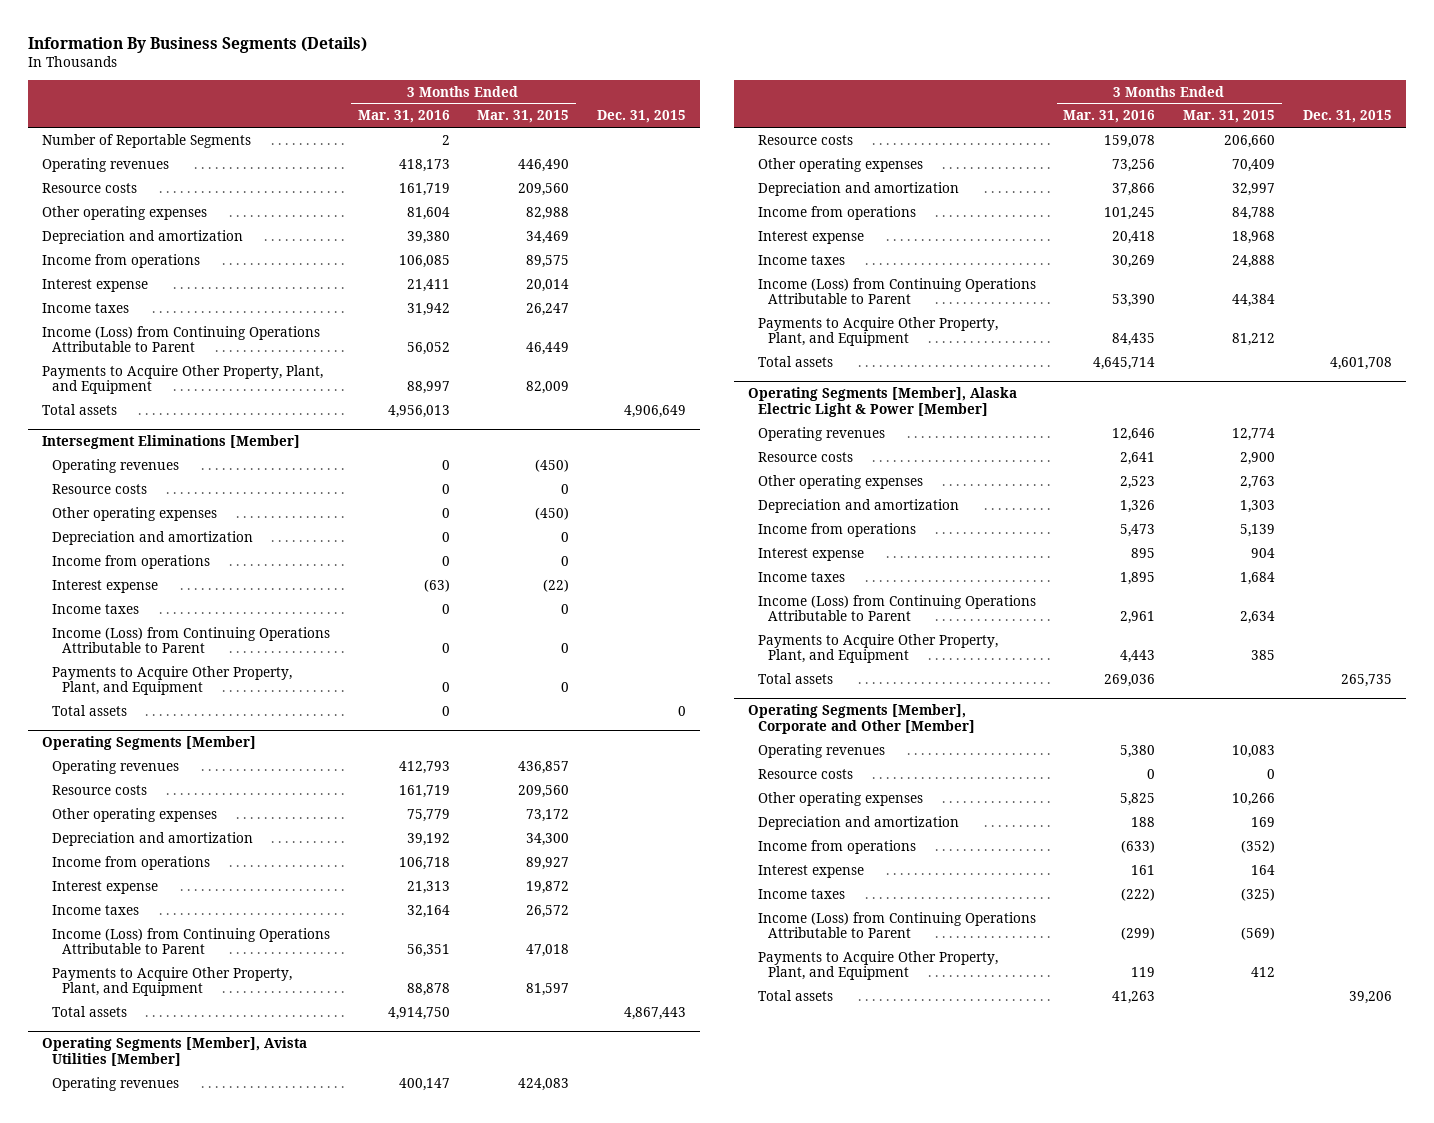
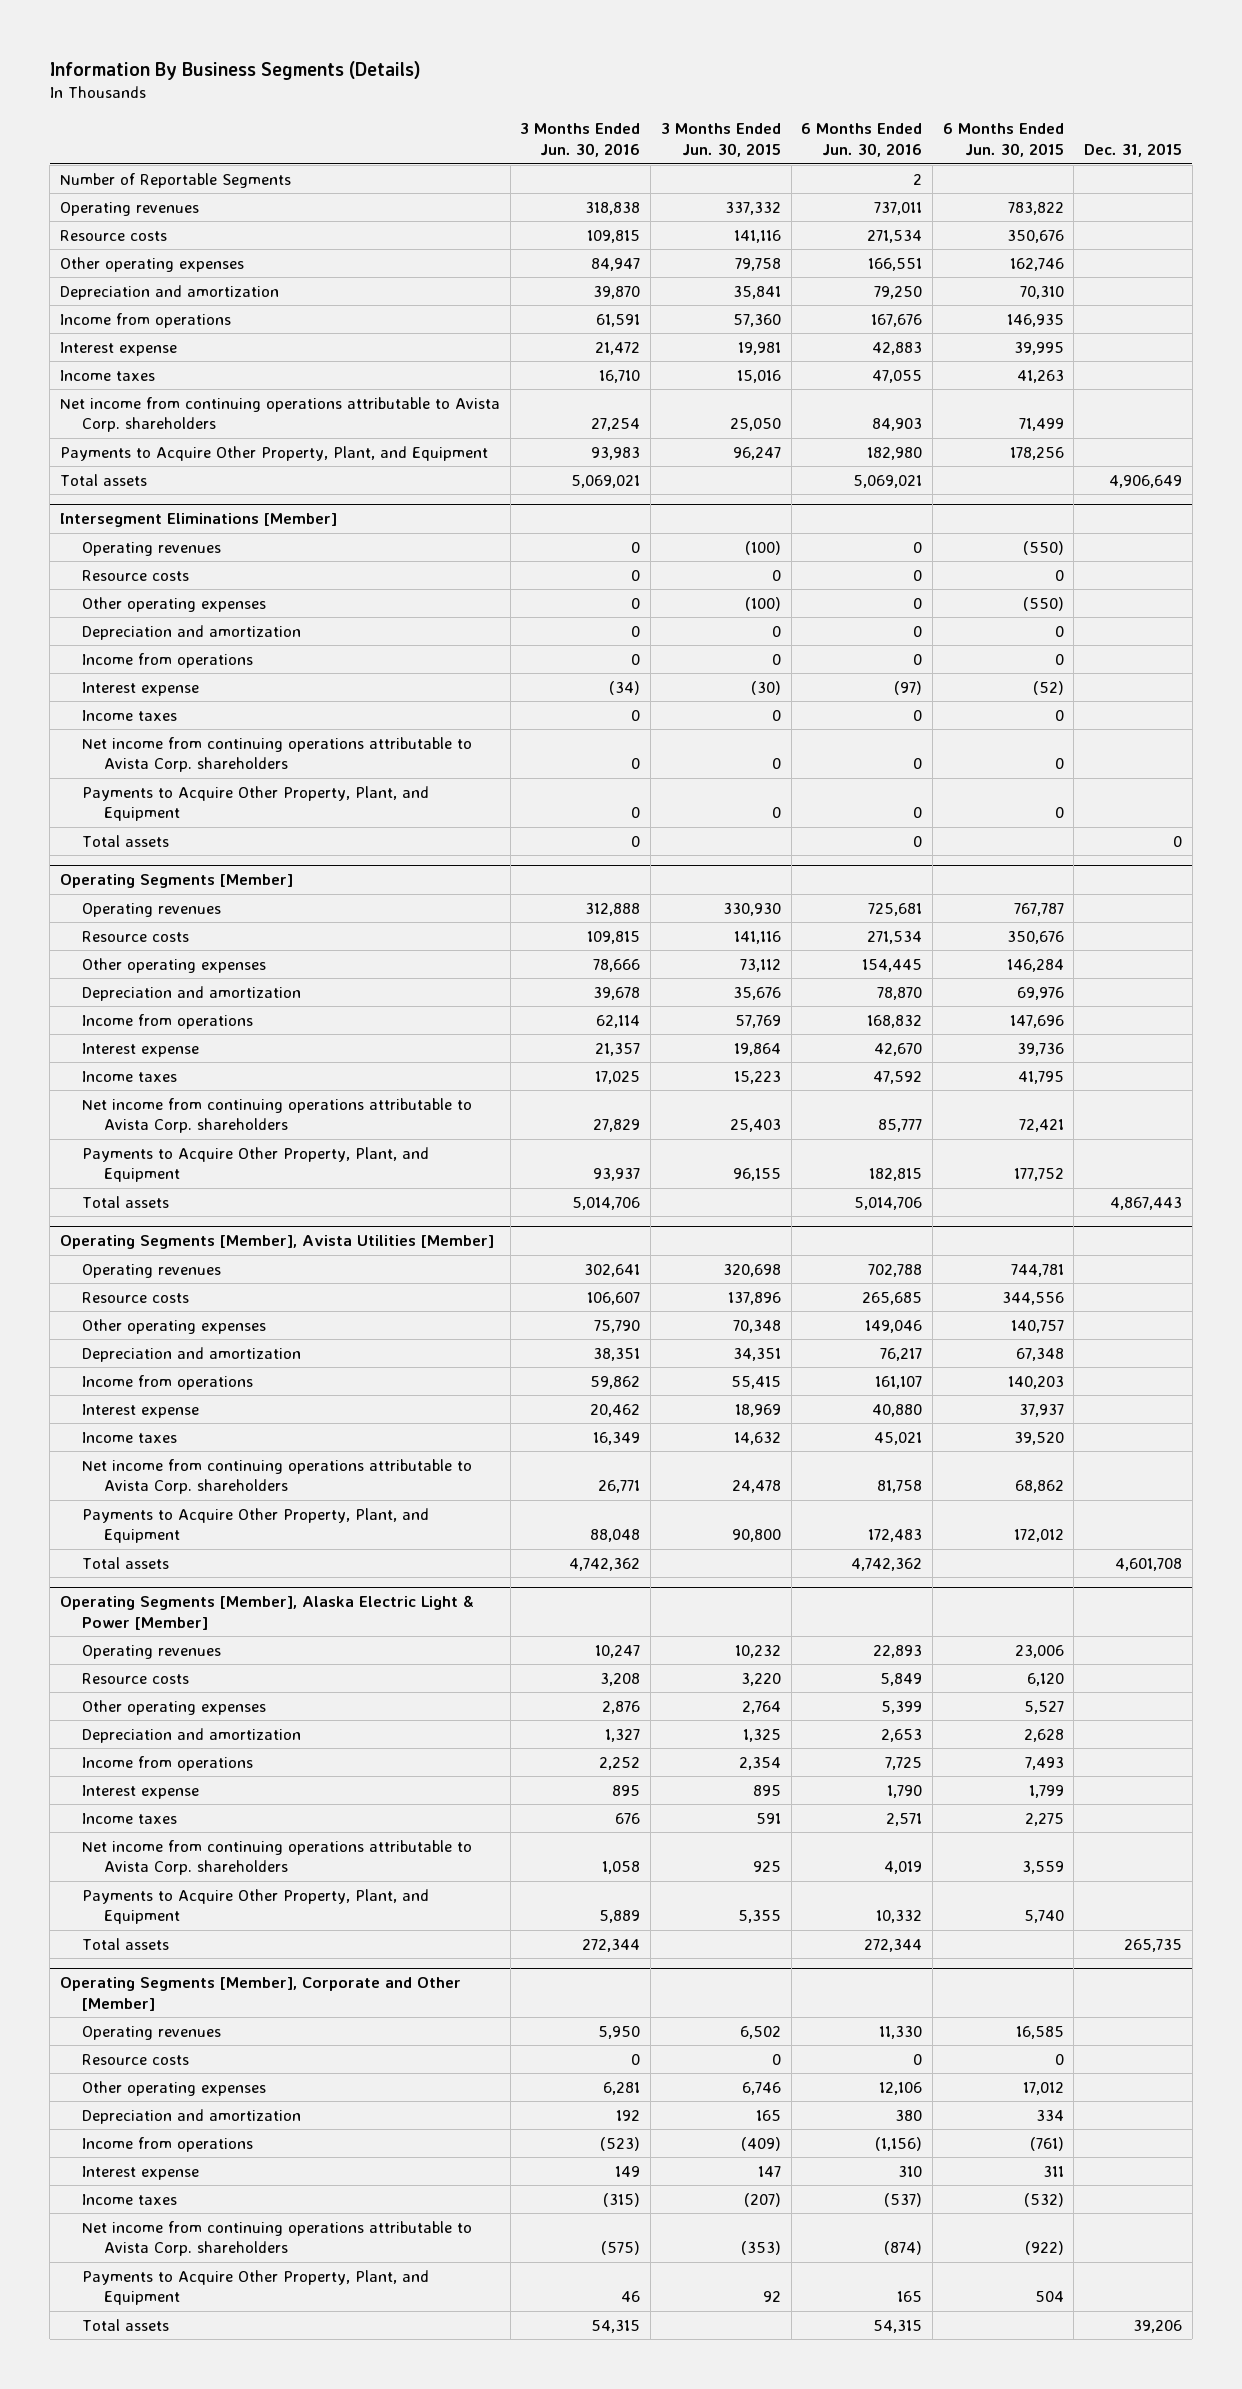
- | 3 Months Ended Mar. 31, 2016 | 3 Months Ended Mar. 31, 2015 | Dec. 31, 2015
+ | 3 Months Ended Jun. 30, 2016 | 3 Months Ended Jun. 30, 2015 | 6 Months Ended Jun. 30, 2016 | 6 Months Ended Jun. 30, 2015 | Dec. 31, 2015
- Income (Loss) from Continuing Operations Attributable to Parent | 56,052 | 46,449 |
+ Net income from continuing operations attributable to Avista Corp. shareholders | 27,254 | 25,050 | 84,903 | 71,499 |
@ Intersegment Eliminations [Member]
- Income (Loss) from Continuing Operations Attributable to Parent | 0 | 0 |
+ Net income from continuing operations attributable to Avista Corp. shareholders | 0 | 0 | 0 | 0 |
@ Operating Segments [Member]
- Income (Loss) from Continuing Operations Attributable to Parent | 56,351 | 47,018 |
+ Net income from continuing operations attributable to Avista Corp. shareholders | 27,829 | 25,403 | 85,777 | 72,421 |
@ Operating Segments [Member], Avista Utilities [Member]
- Income (Loss) from Continuing Operations Attributable to Parent | 53,390 | 44,384 |
+ Net income from continuing operations attributable to Avista Corp. shareholders | 26,771 | 24,478 | 81,758 | 68,862 |
@ Operating Segments [Member], Alaska Electric Light & Power [Member]
- Income (Loss) from Continuing Operations Attributable to Parent | 2,961 | 2,634 |
+ Net income from continuing operations attributable to Avista Corp. shareholders | 1,058 | 925 | 4,019 | 3,559 |
@ Operating Segments [Member], Corporate and Other [Member]
- Income (Loss) from Continuing Operations Attributable to Parent | (299) | (569) |
+ Net income from continuing operations attributable to Avista Corp. shareholders | (575) | (353) | (874) | (922) |

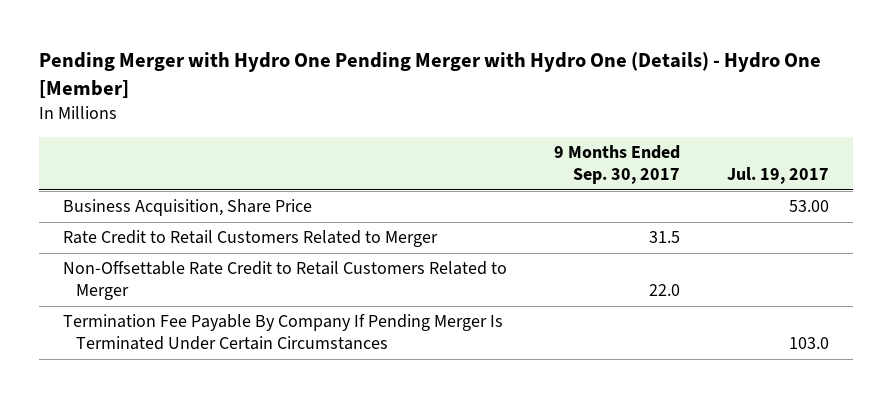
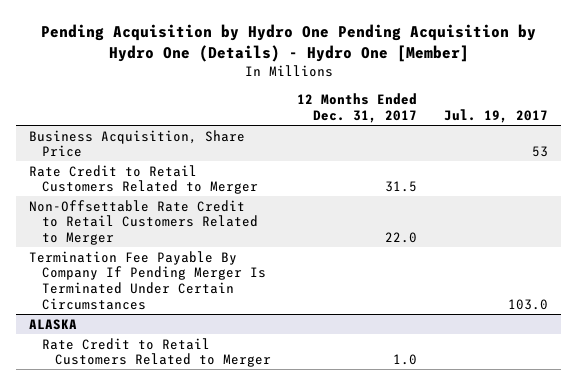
- Pending Merger with Hydro One Pending Merger with Hydro One (Details) - Hydro One [Member]
+ Pending Acquisition by Hydro One Pending Acquisition by Hydro One (Details) - Hydro One [Member]
- | 9 Months Ended Sep. 30, 2017 | Jul. 19, 2017
+ | 12 Months Ended Dec. 31, 2017 | Jul. 19, 2017
- Business Acquisition, Share Price | | 53.00
+ Business Acquisition, Share Price | | 53
+ ALASKA
+ Rate Credit to Retail Customers Related to Merger | 1.0 |

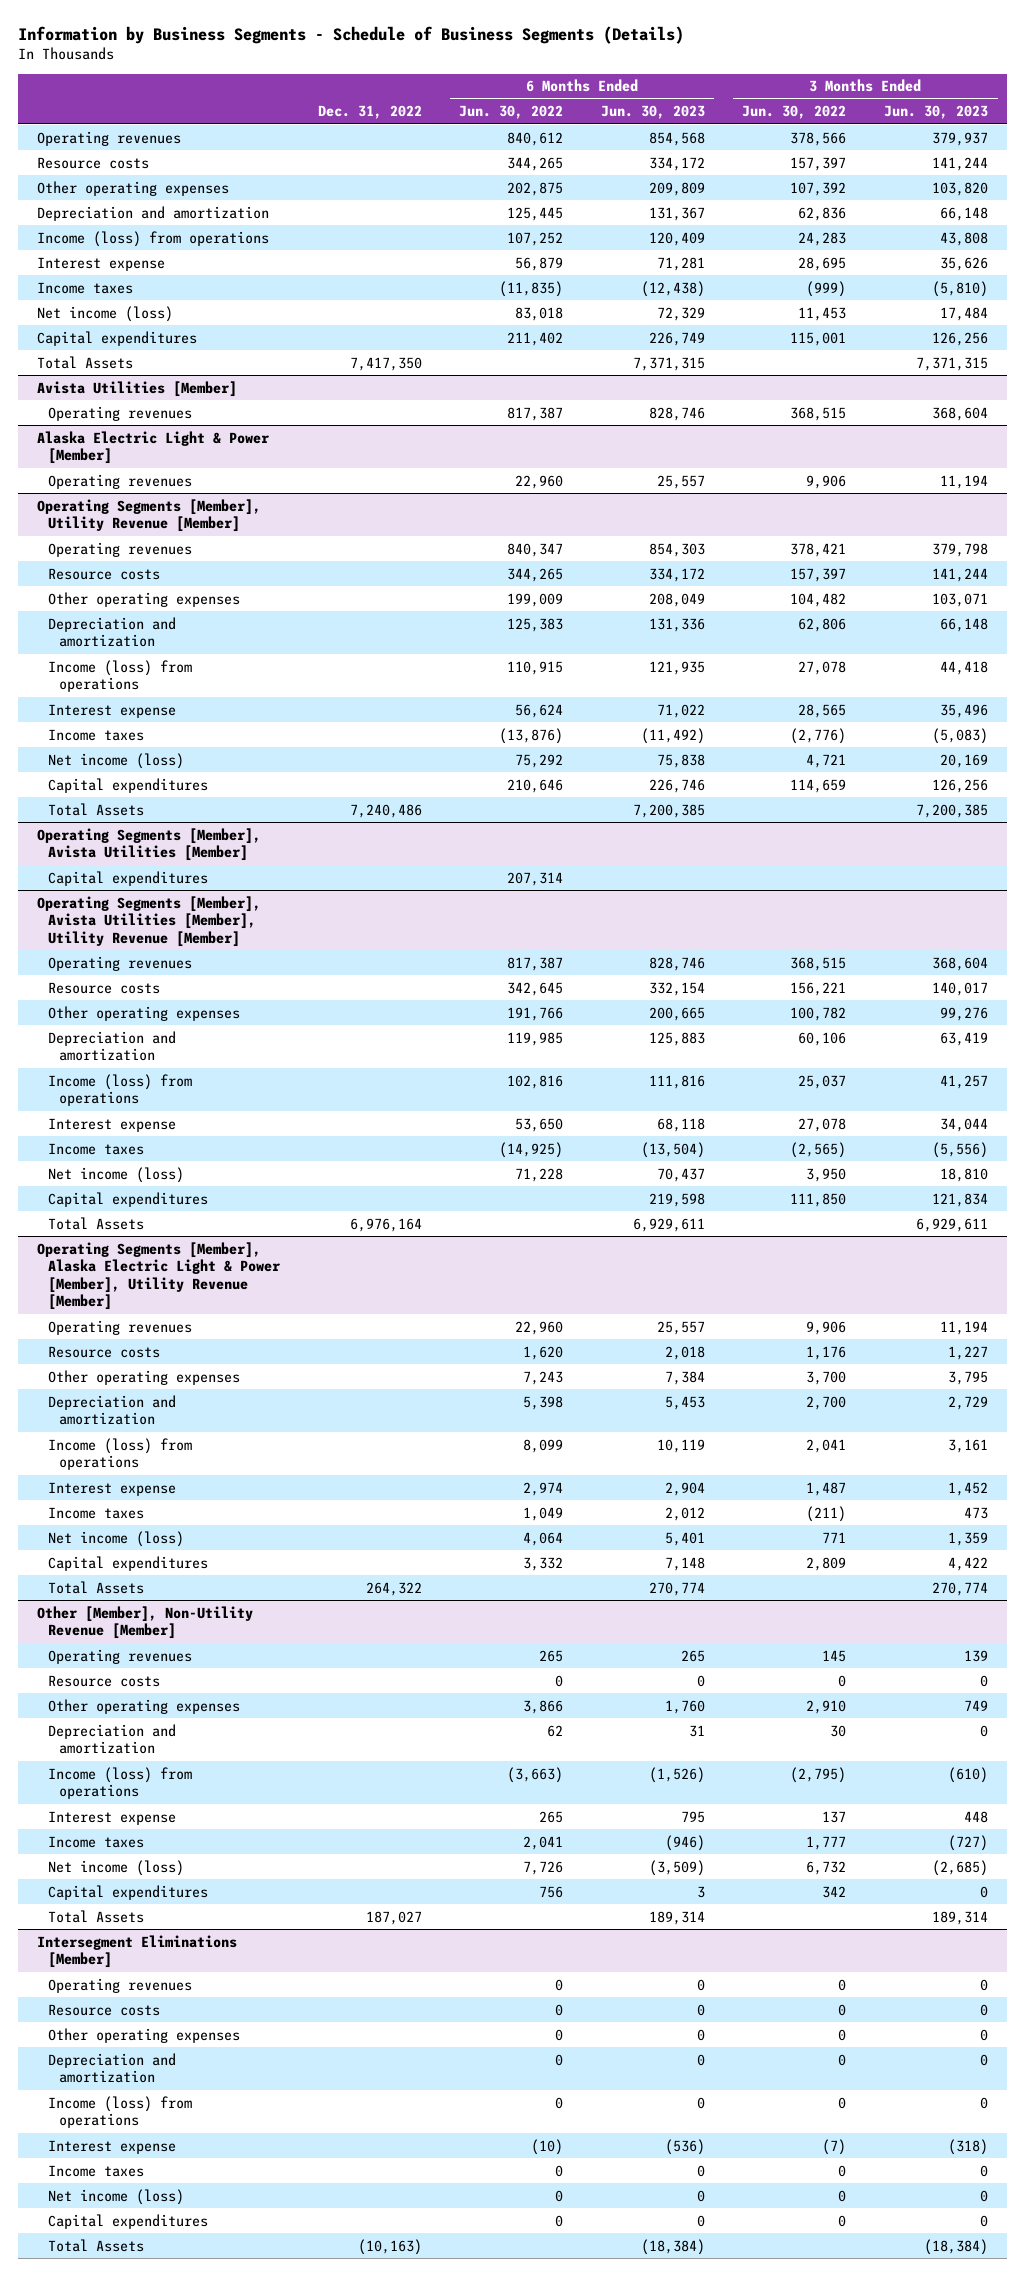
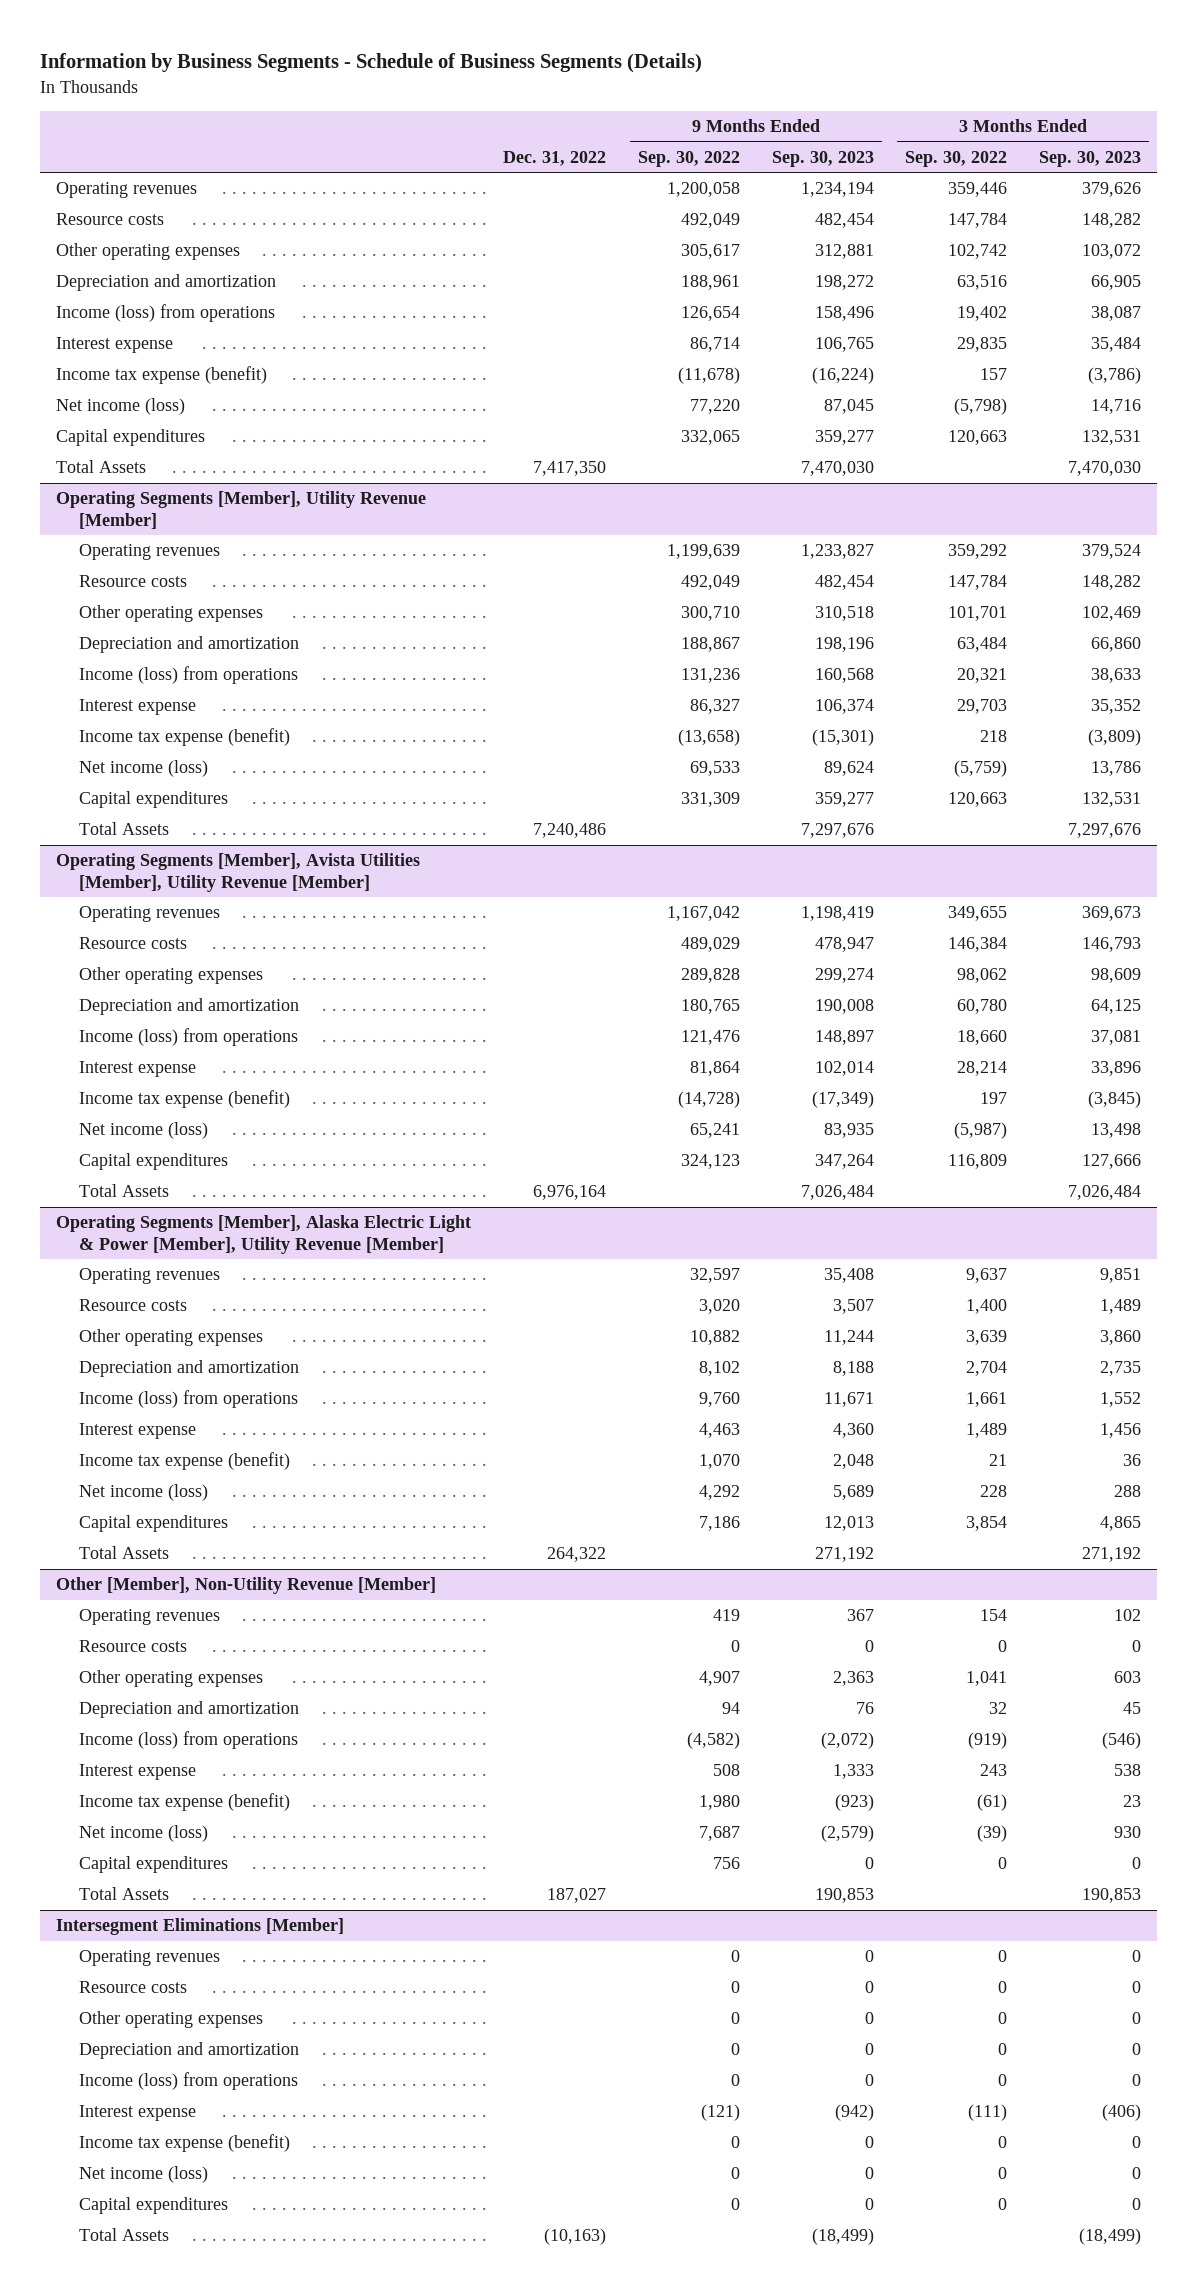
- | Dec. 31, 2022 | 6 Months Ended Jun. 30, 2022 | 6 Months Ended Jun. 30, 2023 | 3 Months Ended Jun. 30, 2022 | 3 Months Ended Jun. 30, 2023
+ | Dec. 31, 2022 | 9 Months Ended Sep. 30, 2022 | 9 Months Ended Sep. 30, 2023 | 3 Months Ended Sep. 30, 2022 | 3 Months Ended Sep. 30, 2023
- Income taxes | | (11,835) | (12,438) | (999) | (5,810)
+ Income tax expense (benefit) | | (11,678) | (16,224) | 157 | (3,786)
- Avista Utilities [Member]
- Operating revenues | | 817,387 | 828,746 | 368,515 | 368,604
- Alaska Electric Light & Power [Member]
- Operating revenues | | 22,960 | 25,557 | 9,906 | 11,194
@ Operating Segments [Member], Utility Revenue [Member]
- Income taxes | | (13,876) | (11,492) | (2,776) | (5,083)
+ Income tax expense (benefit) | | (13,658) | (15,301) | 218 | (3,809)
- Operating Segments [Member], Avista Utilities [Member]
- Capital expenditures | | 207,314 | | |
@ Operating Segments [Member], Avista Utilities [Member], Utility Revenue [Member]
- Income taxes | | (14,925) | (13,504) | (2,565) | (5,556)
+ Income tax expense (benefit) | | (14,728) | (17,349) | 197 | (3,845)
@ Operating Segments [Member], Alaska Electric Light & Power [Member], Utility Revenue [Member]
- Income taxes | | 1,049 | 2,012 | (211) | 473
+ Income tax expense (benefit) | | 1,070 | 2,048 | 21 | 36
@ Other [Member], Non-Utility Revenue [Member]
- Income taxes | | 2,041 | (946) | 1,777 | (727)
+ Income tax expense (benefit) | | 1,980 | (923) | (61) | 23
@ Intersegment Eliminations [Member]
- Income taxes | | 0 | 0 | 0 | 0
+ Income tax expense (benefit) | | 0 | 0 | 0 | 0

